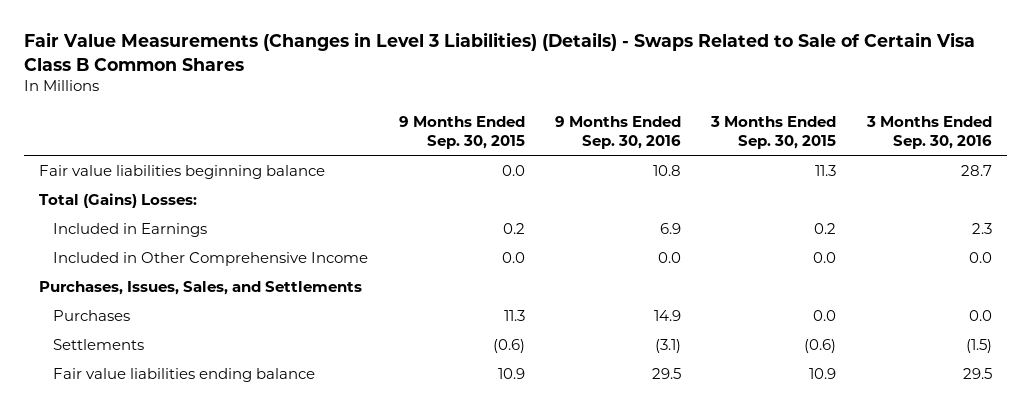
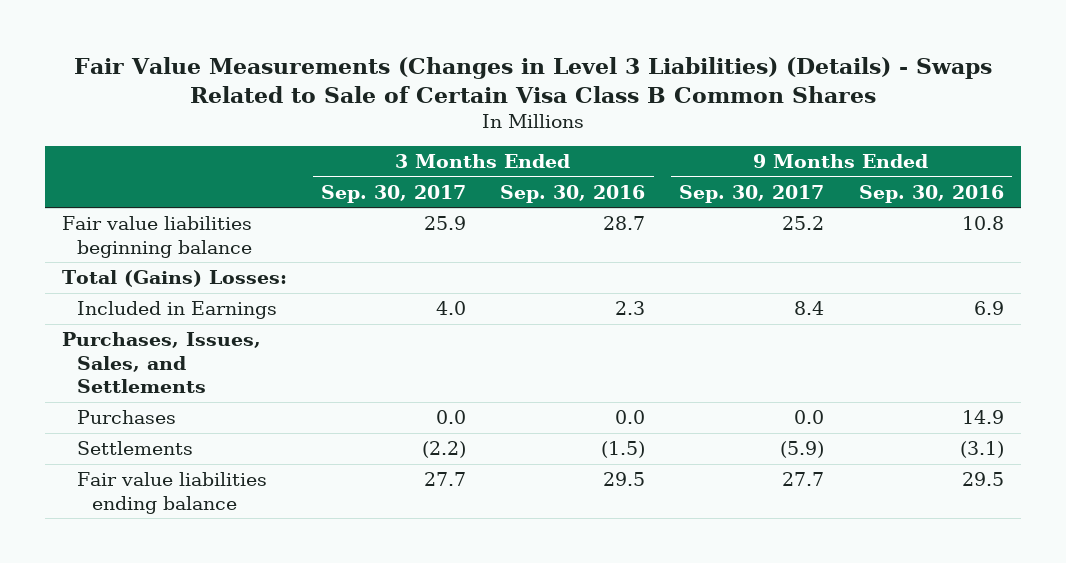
- | 9 Months Ended Sep. 30, 2015 | 9 Months Ended Sep. 30, 2016 | 3 Months Ended Sep. 30, 2015 | 3 Months Ended Sep. 30, 2016
+ | 3 Months Ended Sep. 30, 2017 | 3 Months Ended Sep. 30, 2016 | 9 Months Ended Sep. 30, 2017 | 9 Months Ended Sep. 30, 2016
- Included in Other Comprehensive Income | 0.0 | 0.0 | 0.0 | 0.0

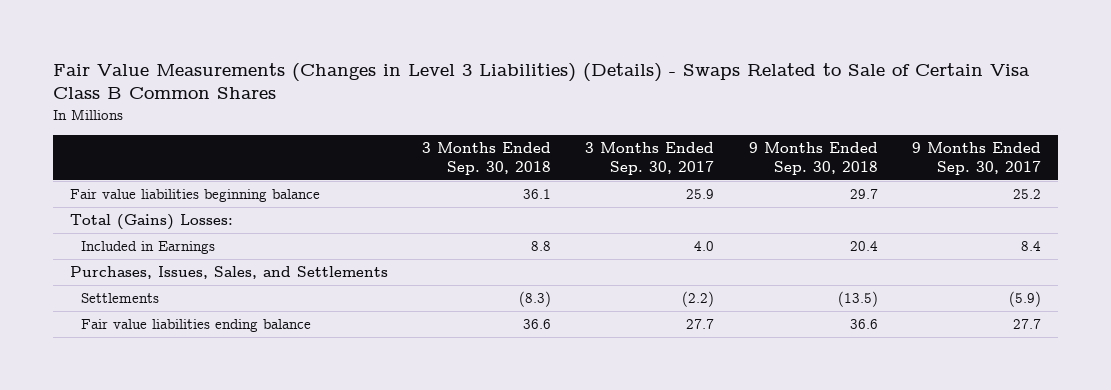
- | 3 Months Ended Sep. 30, 2017 | 3 Months Ended Sep. 30, 2016 | 9 Months Ended Sep. 30, 2017 | 9 Months Ended Sep. 30, 2016
+ | 3 Months Ended Sep. 30, 2018 | 3 Months Ended Sep. 30, 2017 | 9 Months Ended Sep. 30, 2018 | 9 Months Ended Sep. 30, 2017
- Purchases | 0.0 | 0.0 | 0.0 | 14.9

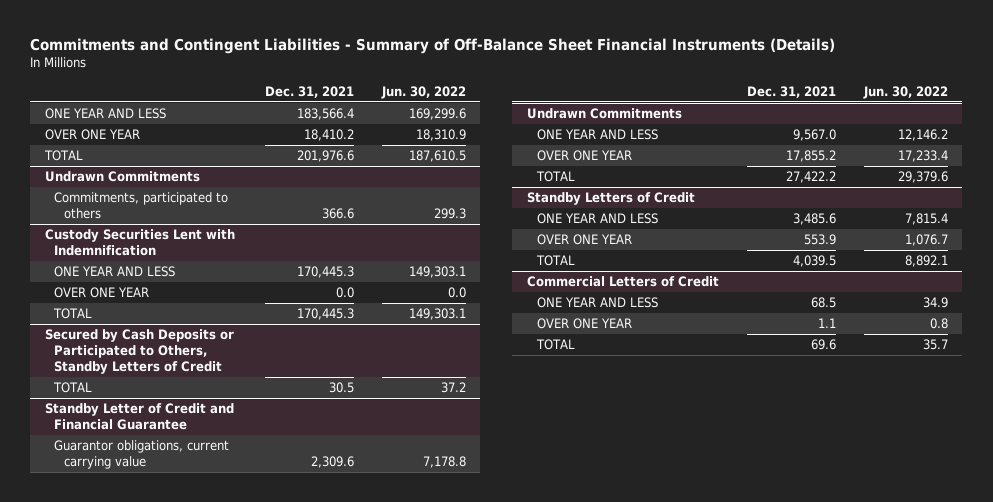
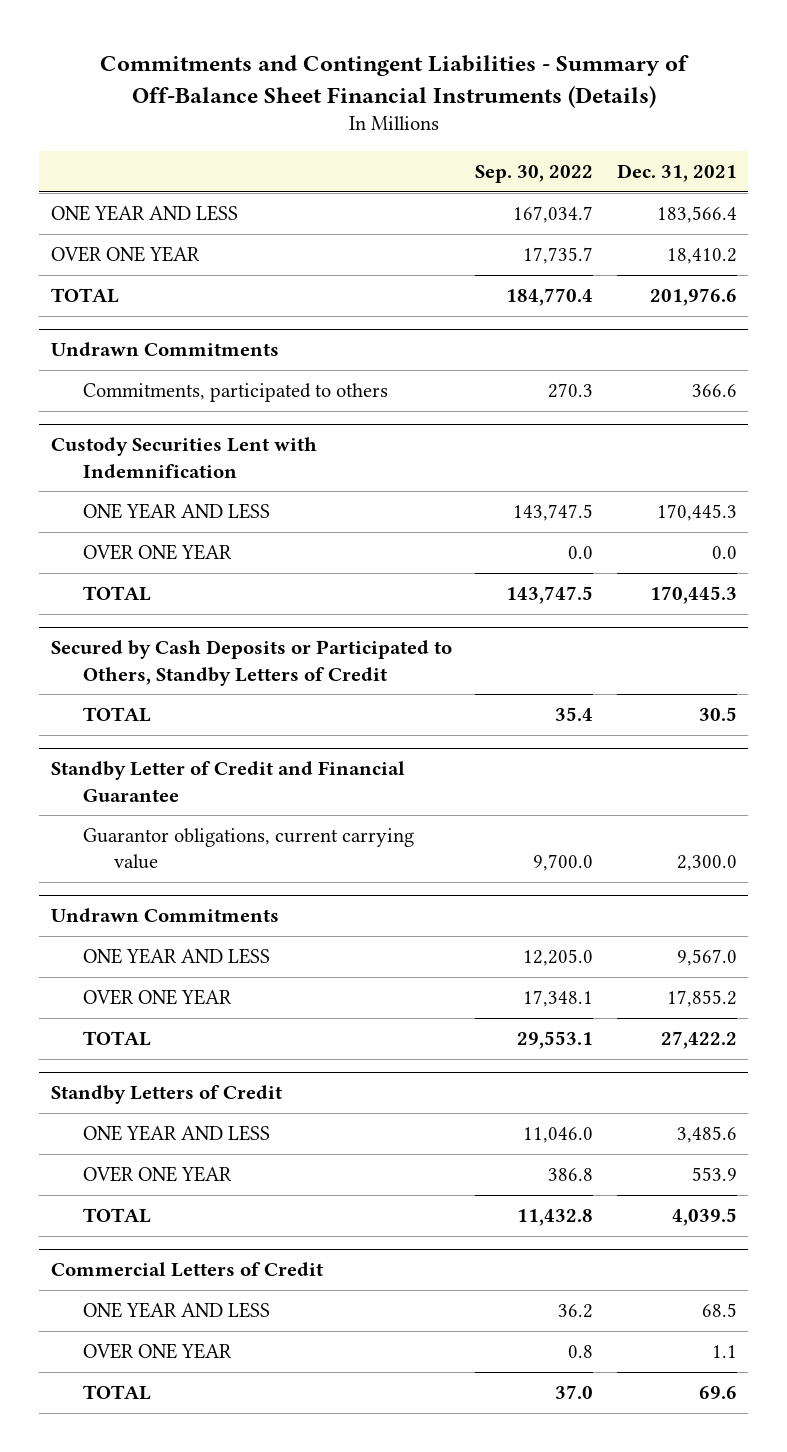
- | Dec. 31, 2021 | Jun. 30, 2022
+ | Sep. 30, 2022 | Dec. 31, 2021
@ Standby Letter of Credit and Financial Guarantee
- Guarantor obligations, current carrying value | 2,309.6 | 7,178.8
+ Guarantor obligations, current carrying value | 9,700.0 | 2,300.0

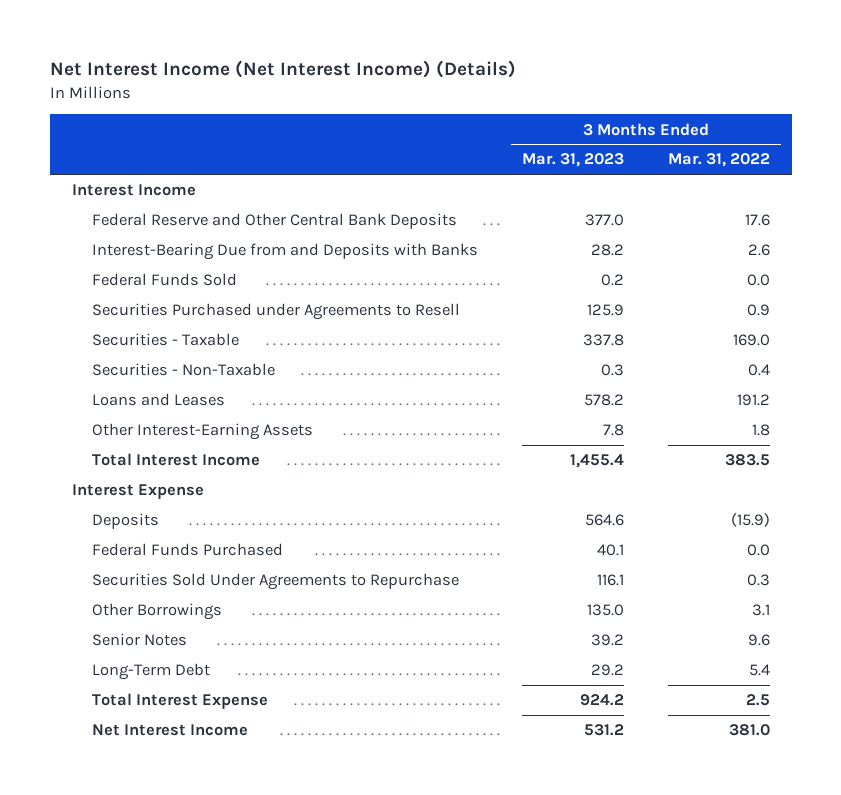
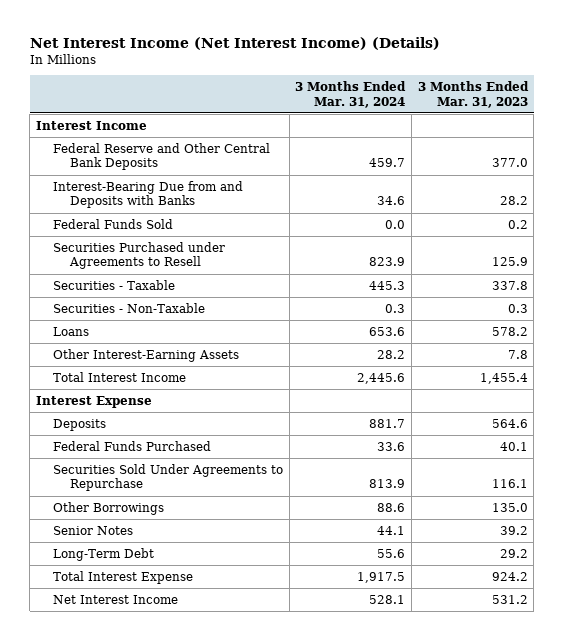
- | 3 Months Ended Mar. 31, 2023 | 3 Months Ended Mar. 31, 2022
+ | 3 Months Ended Mar. 31, 2024 | 3 Months Ended Mar. 31, 2023
- Loans and Leases | 578.2 | 191.2
+ Loans | 653.6 | 578.2

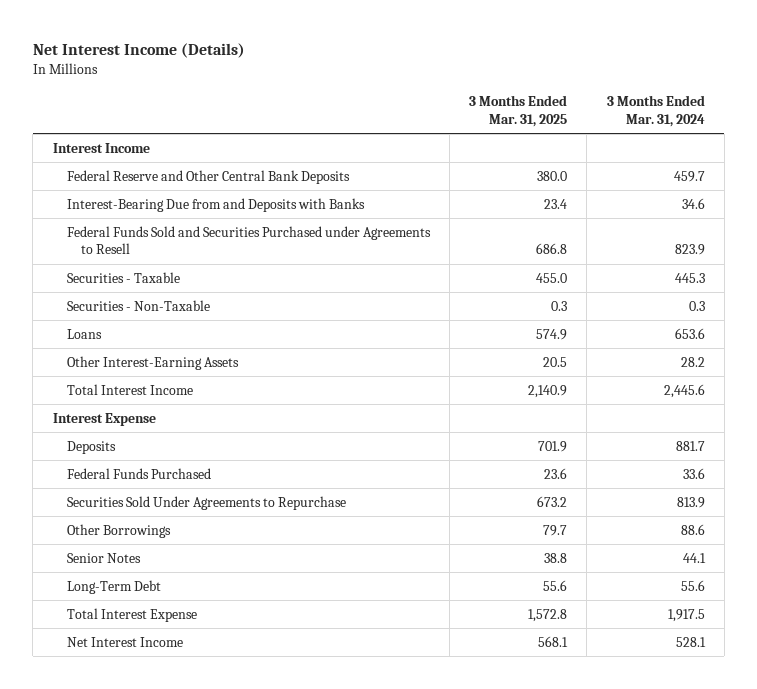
- Net Interest Income (Net Interest Income) (Details)
+ Net Interest Income (Details)
- | 3 Months Ended Mar. 31, 2024 | 3 Months Ended Mar. 31, 2023
+ | 3 Months Ended Mar. 31, 2025 | 3 Months Ended Mar. 31, 2024
- Federal Funds Sold | 0.0 | 0.2
- Securities Purchased under Agreements to Resell | 823.9 | 125.9
+ Federal Funds Sold and Securities Purchased under Agreements to Resell | 686.8 | 823.9

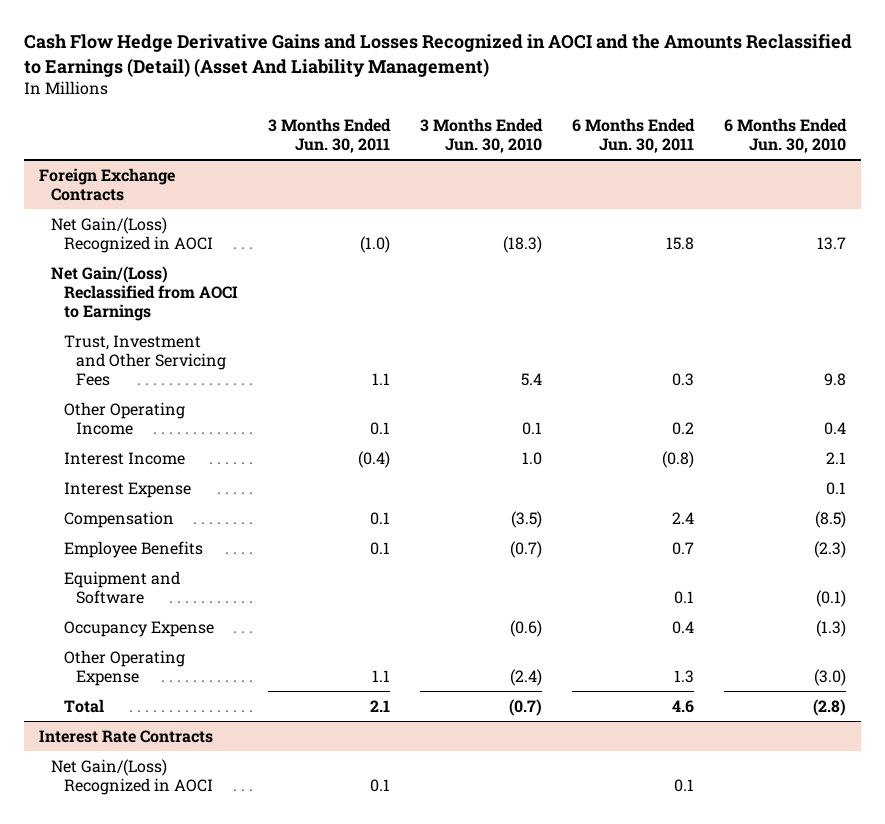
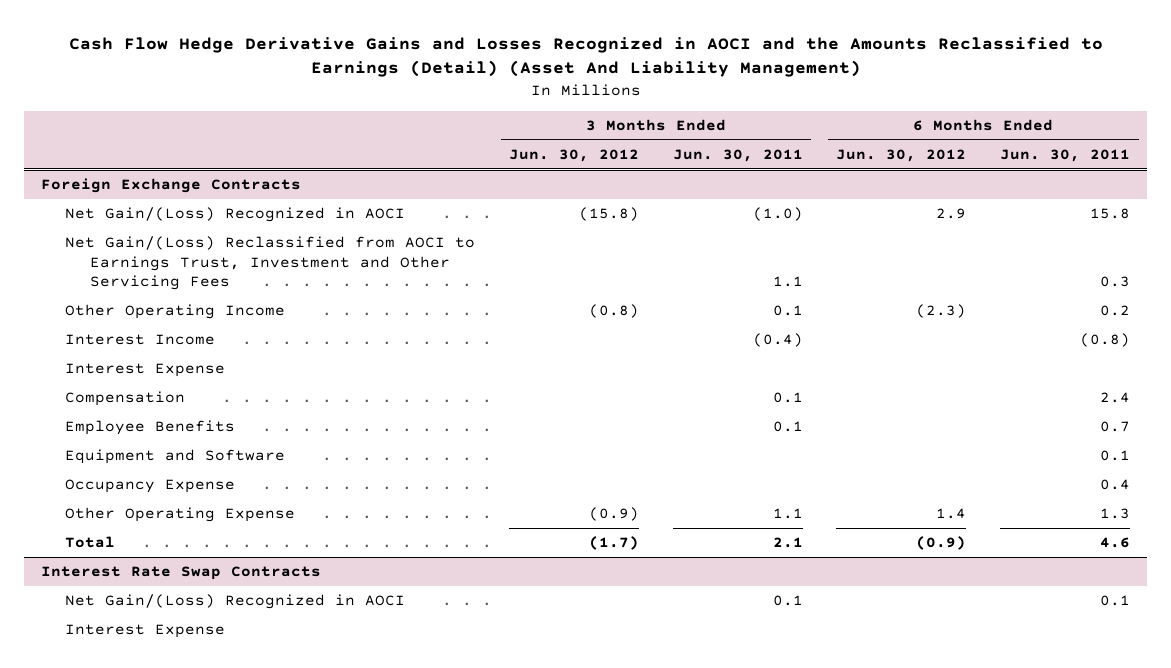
- | 3 Months Ended Jun. 30, 2011 | 3 Months Ended Jun. 30, 2010 | 6 Months Ended Jun. 30, 2011 | 6 Months Ended Jun. 30, 2010
+ | 3 Months Ended Jun. 30, 2012 | 3 Months Ended Jun. 30, 2011 | 6 Months Ended Jun. 30, 2012 | 6 Months Ended Jun. 30, 2011
@ Foreign Exchange Contracts
- Net Gain/(Loss) Reclassified from AOCI to Earnings
- Trust, Investment and Other Servicing Fees | 1.1 | 5.4 | 0.3 | 9.8
+ Net Gain/(Loss) Reclassified from AOCI to Earnings Trust, Investment and Other Servicing Fees | | 1.1 | | 0.3
- Interest Rate Contracts
+ Interest Rate Swap Contracts
+ Interest Expense

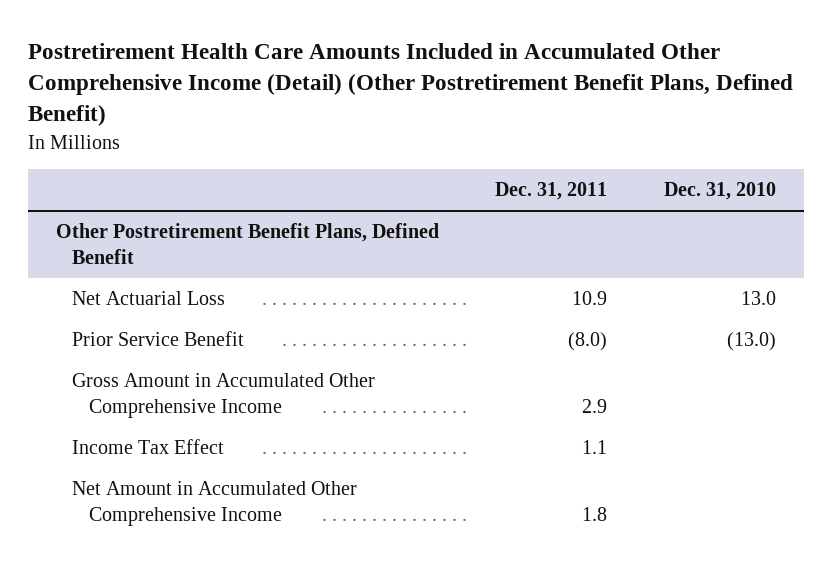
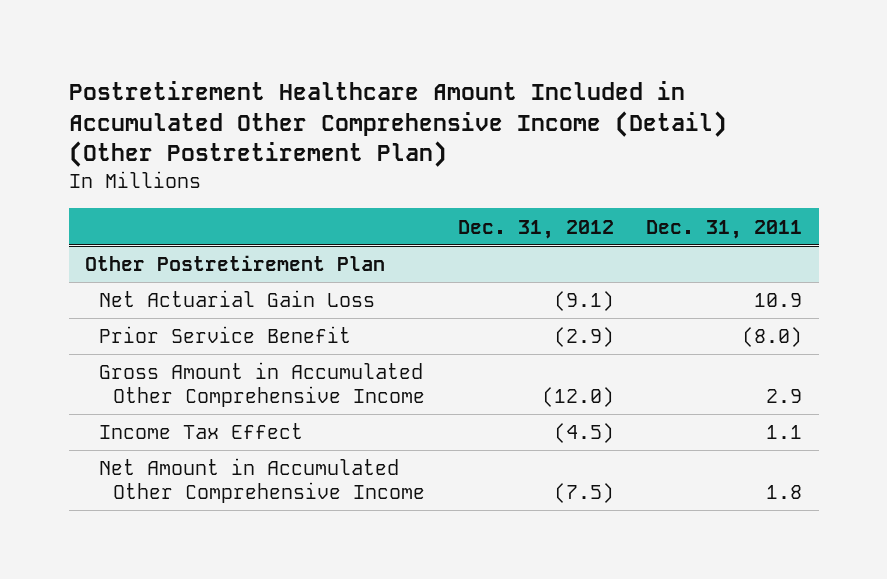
- Postretirement Health Care Amounts Included in Accumulated Other Comprehensive Income (Detail) (Other Postretirement Benefit Plans, Defined Benefit)
+ Postretirement Healthcare Amount Included in Accumulated Other Comprehensive Income (Detail) (Other Postretirement Plan)
- | Dec. 31, 2011 | Dec. 31, 2010
+ | Dec. 31, 2012 | Dec. 31, 2011
- Other Postretirement Benefit Plans, Defined Benefit
- Net Actuarial Loss | 10.9 | 13.0
+ Other Postretirement Plan
+ Net Actuarial Gain Loss | (9.1) | 10.9

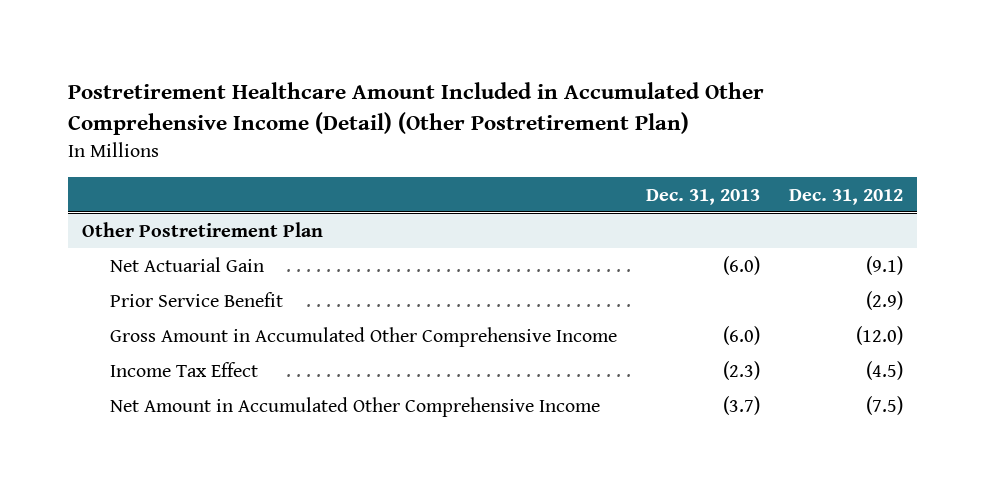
- | Dec. 31, 2012 | Dec. 31, 2011
+ | Dec. 31, 2013 | Dec. 31, 2012
@ Other Postretirement Plan
- Net Actuarial Gain Loss | (9.1) | 10.9
+ Net Actuarial Gain | (6.0) | (9.1)

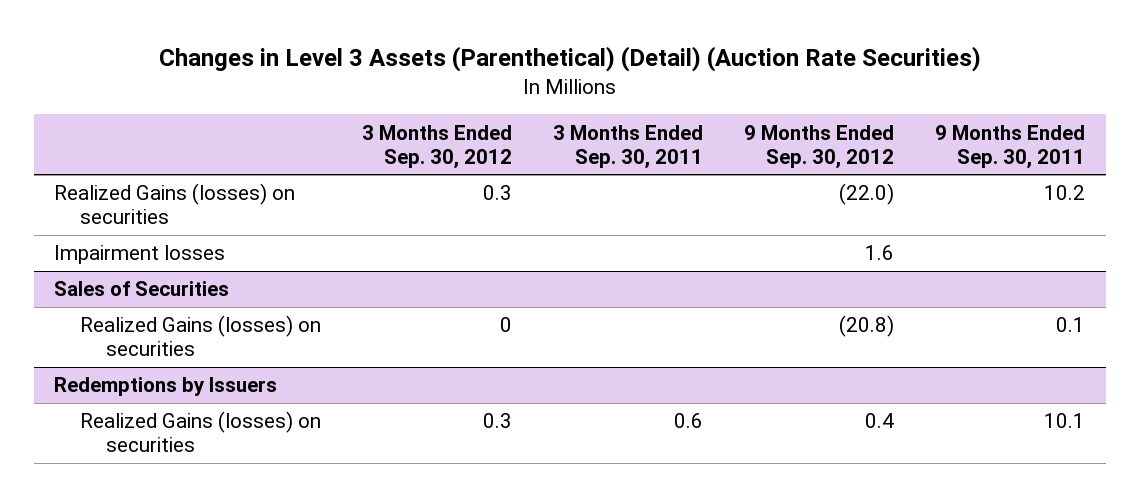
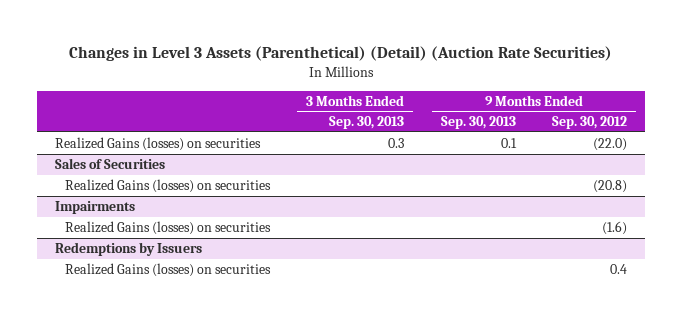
- | 3 Months Ended Sep. 30, 2012 | 3 Months Ended Sep. 30, 2011 | 9 Months Ended Sep. 30, 2012 | 9 Months Ended Sep. 30, 2011
+ | 3 Months Ended Sep. 30, 2013 | 9 Months Ended Sep. 30, 2013 | 9 Months Ended Sep. 30, 2012
- Impairment losses | | | 1.6 |
+ Impairments
+ Realized Gains (losses) on securities | | | (1.6)

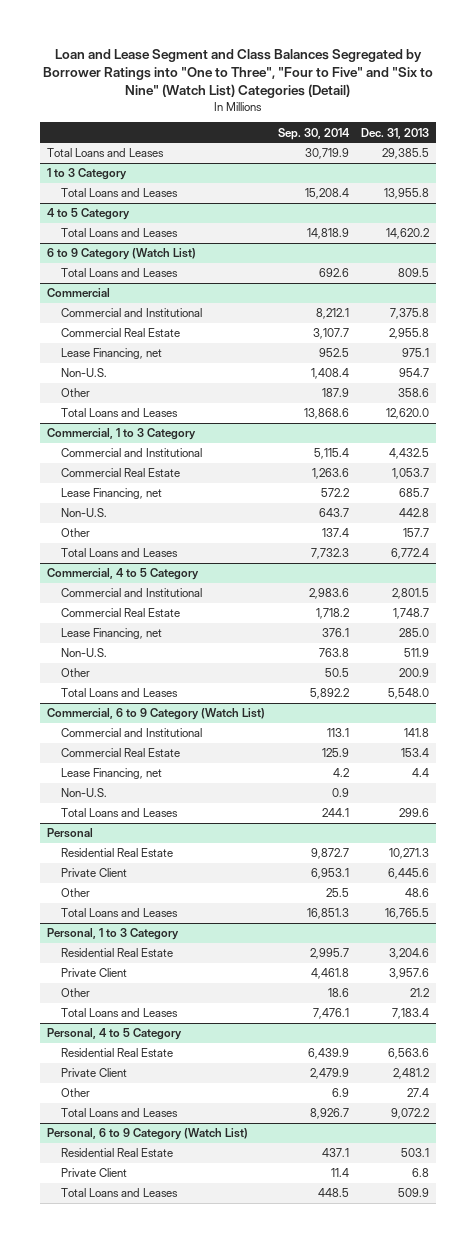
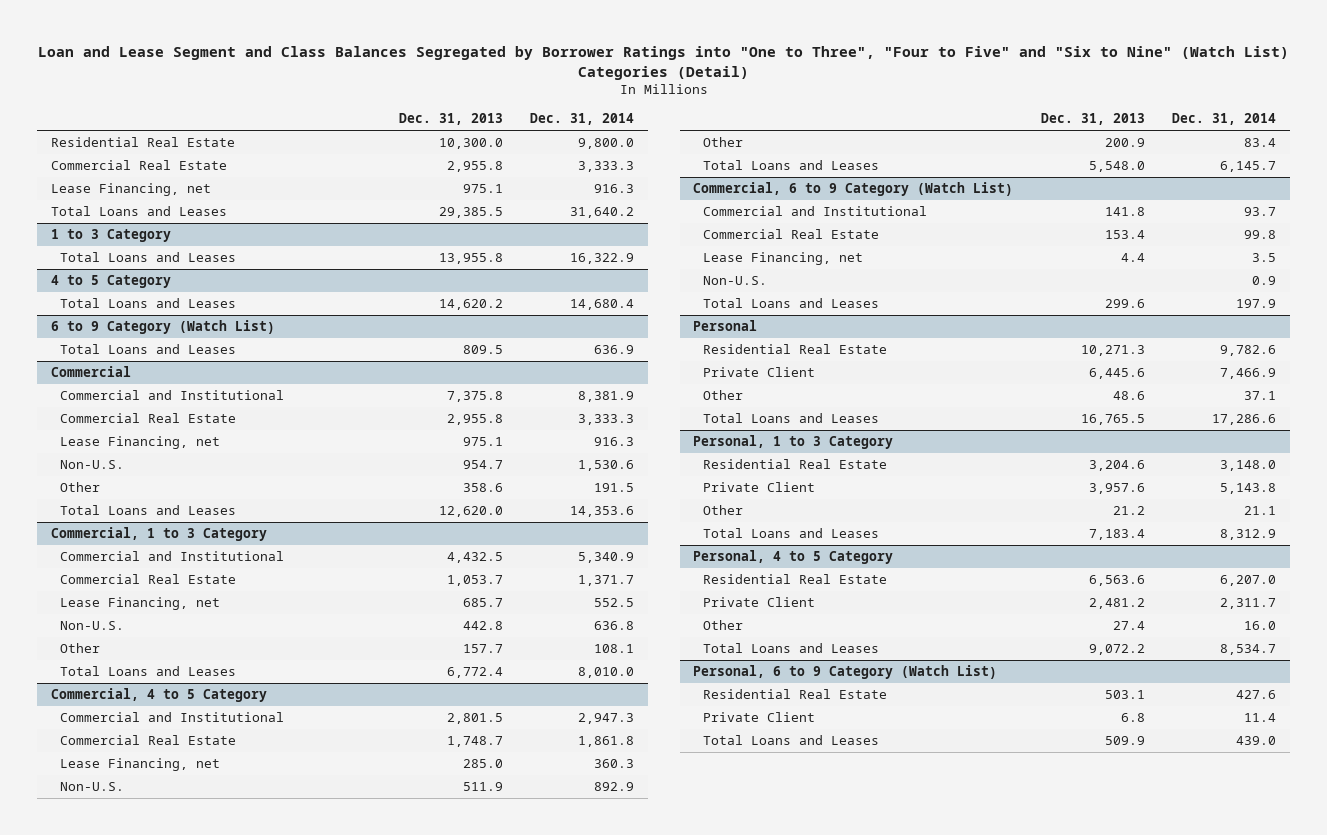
- | Sep. 30, 2014 | Dec. 31, 2013
+ | Dec. 31, 2013 | Dec. 31, 2014
+ Residential Real Estate | 10,300.0 | 9,800.0
+ Commercial Real Estate | 2,955.8 | 3,333.3
+ Lease Financing, net | 975.1 | 916.3

